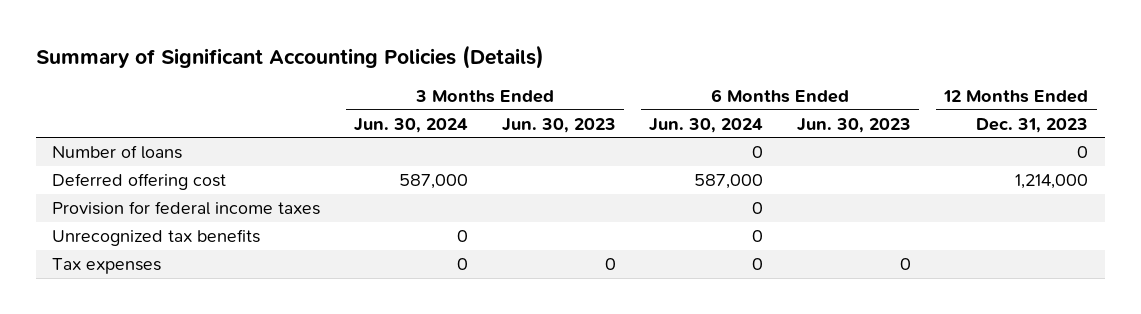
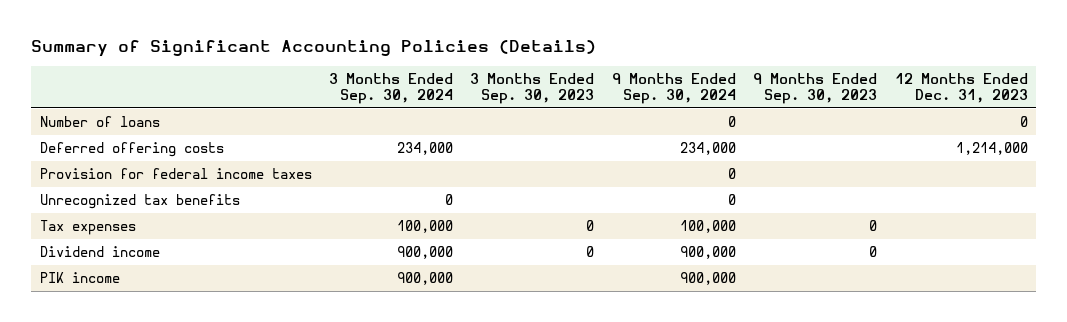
- | 3 Months Ended Jun. 30, 2024 | 3 Months Ended Jun. 30, 2023 | 6 Months Ended Jun. 30, 2024 | 6 Months Ended Jun. 30, 2023 | 12 Months Ended Dec. 31, 2023
+ | 3 Months Ended Sep. 30, 2024 | 3 Months Ended Sep. 30, 2023 | 9 Months Ended Sep. 30, 2024 | 9 Months Ended Sep. 30, 2023 | 12 Months Ended Dec. 31, 2023
- Deferred offering cost | 587,000 | | 587,000 | | 1,214,000
+ Deferred offering costs | 234,000 | | 234,000 | | 1,214,000
+ Dividend income | 900,000 | 0 | 900,000 | 0 |
+ PIK income | 900,000 | | 900,000 | |

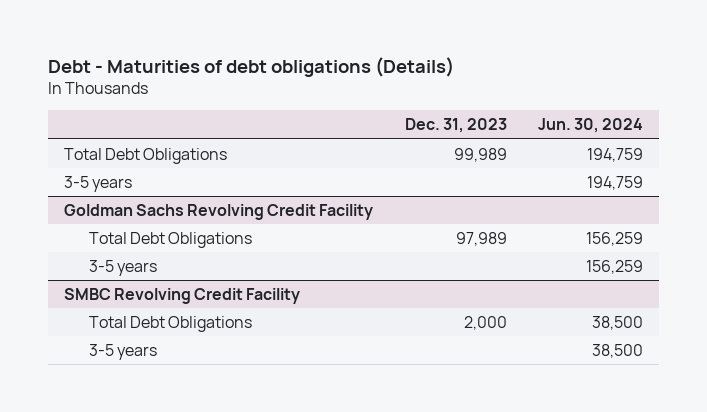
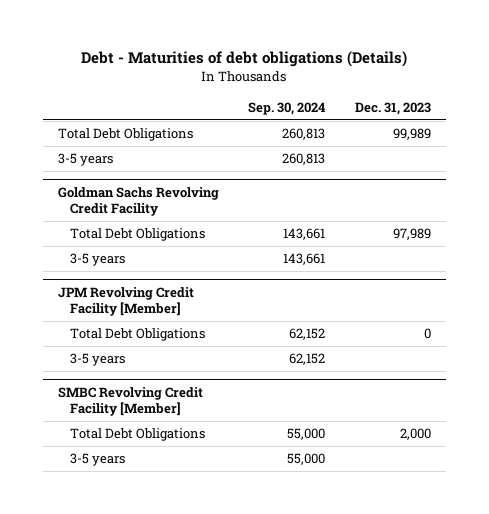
- | Dec. 31, 2023 | Jun. 30, 2024
+ | Sep. 30, 2024 | Dec. 31, 2023
- SMBC Revolving Credit Facility
+ JPM Revolving Credit Facility [Member]
+ Total Debt Obligations | 62,152 | 0
+ 3-5 years | 62,152 |
+ SMBC Revolving Credit Facility [Member]

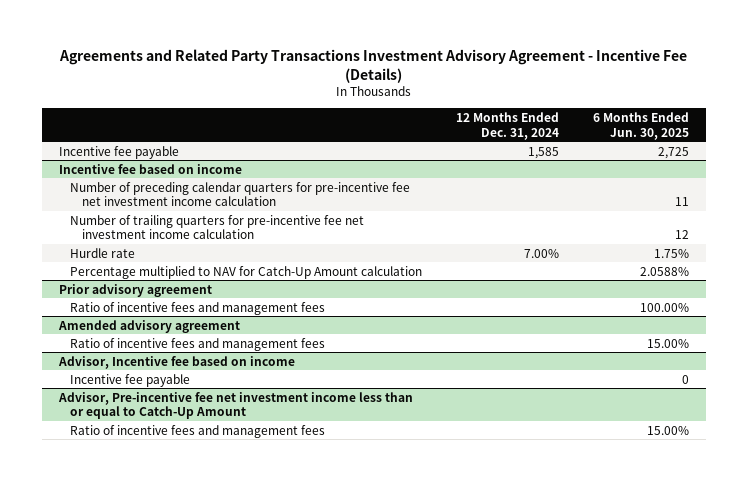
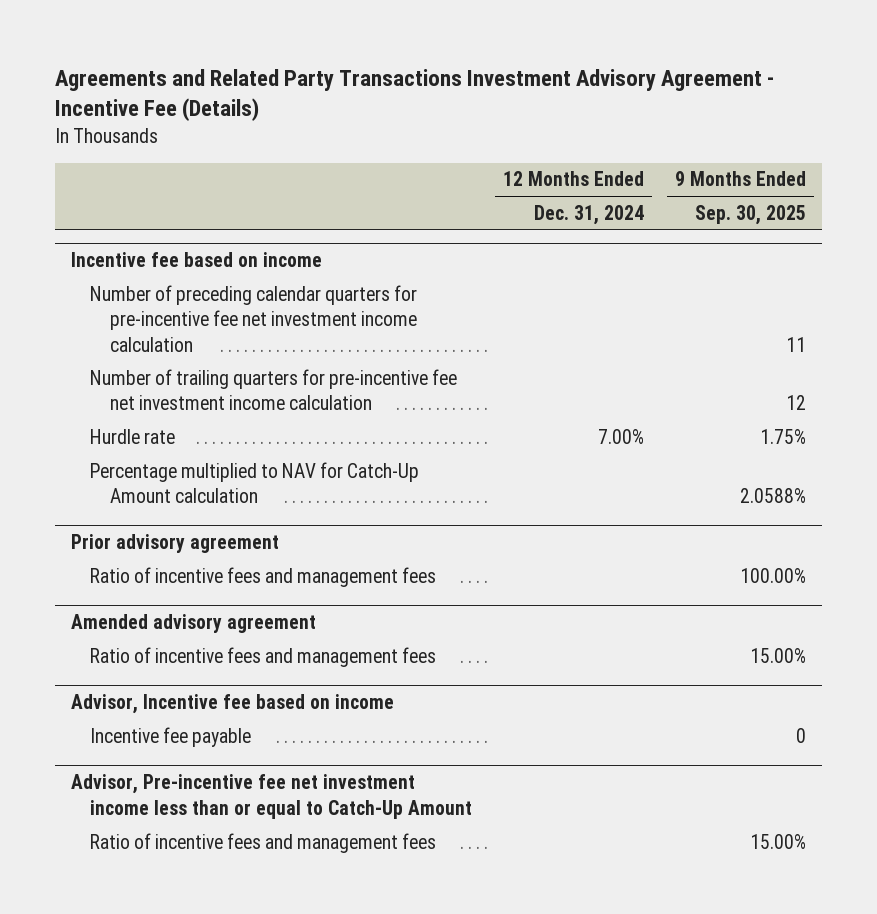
- | 12 Months Ended Dec. 31, 2024 | 6 Months Ended Jun. 30, 2025
+ | 12 Months Ended Dec. 31, 2024 | 9 Months Ended Sep. 30, 2025
- Incentive fee payable | 1,585 | 2,725

